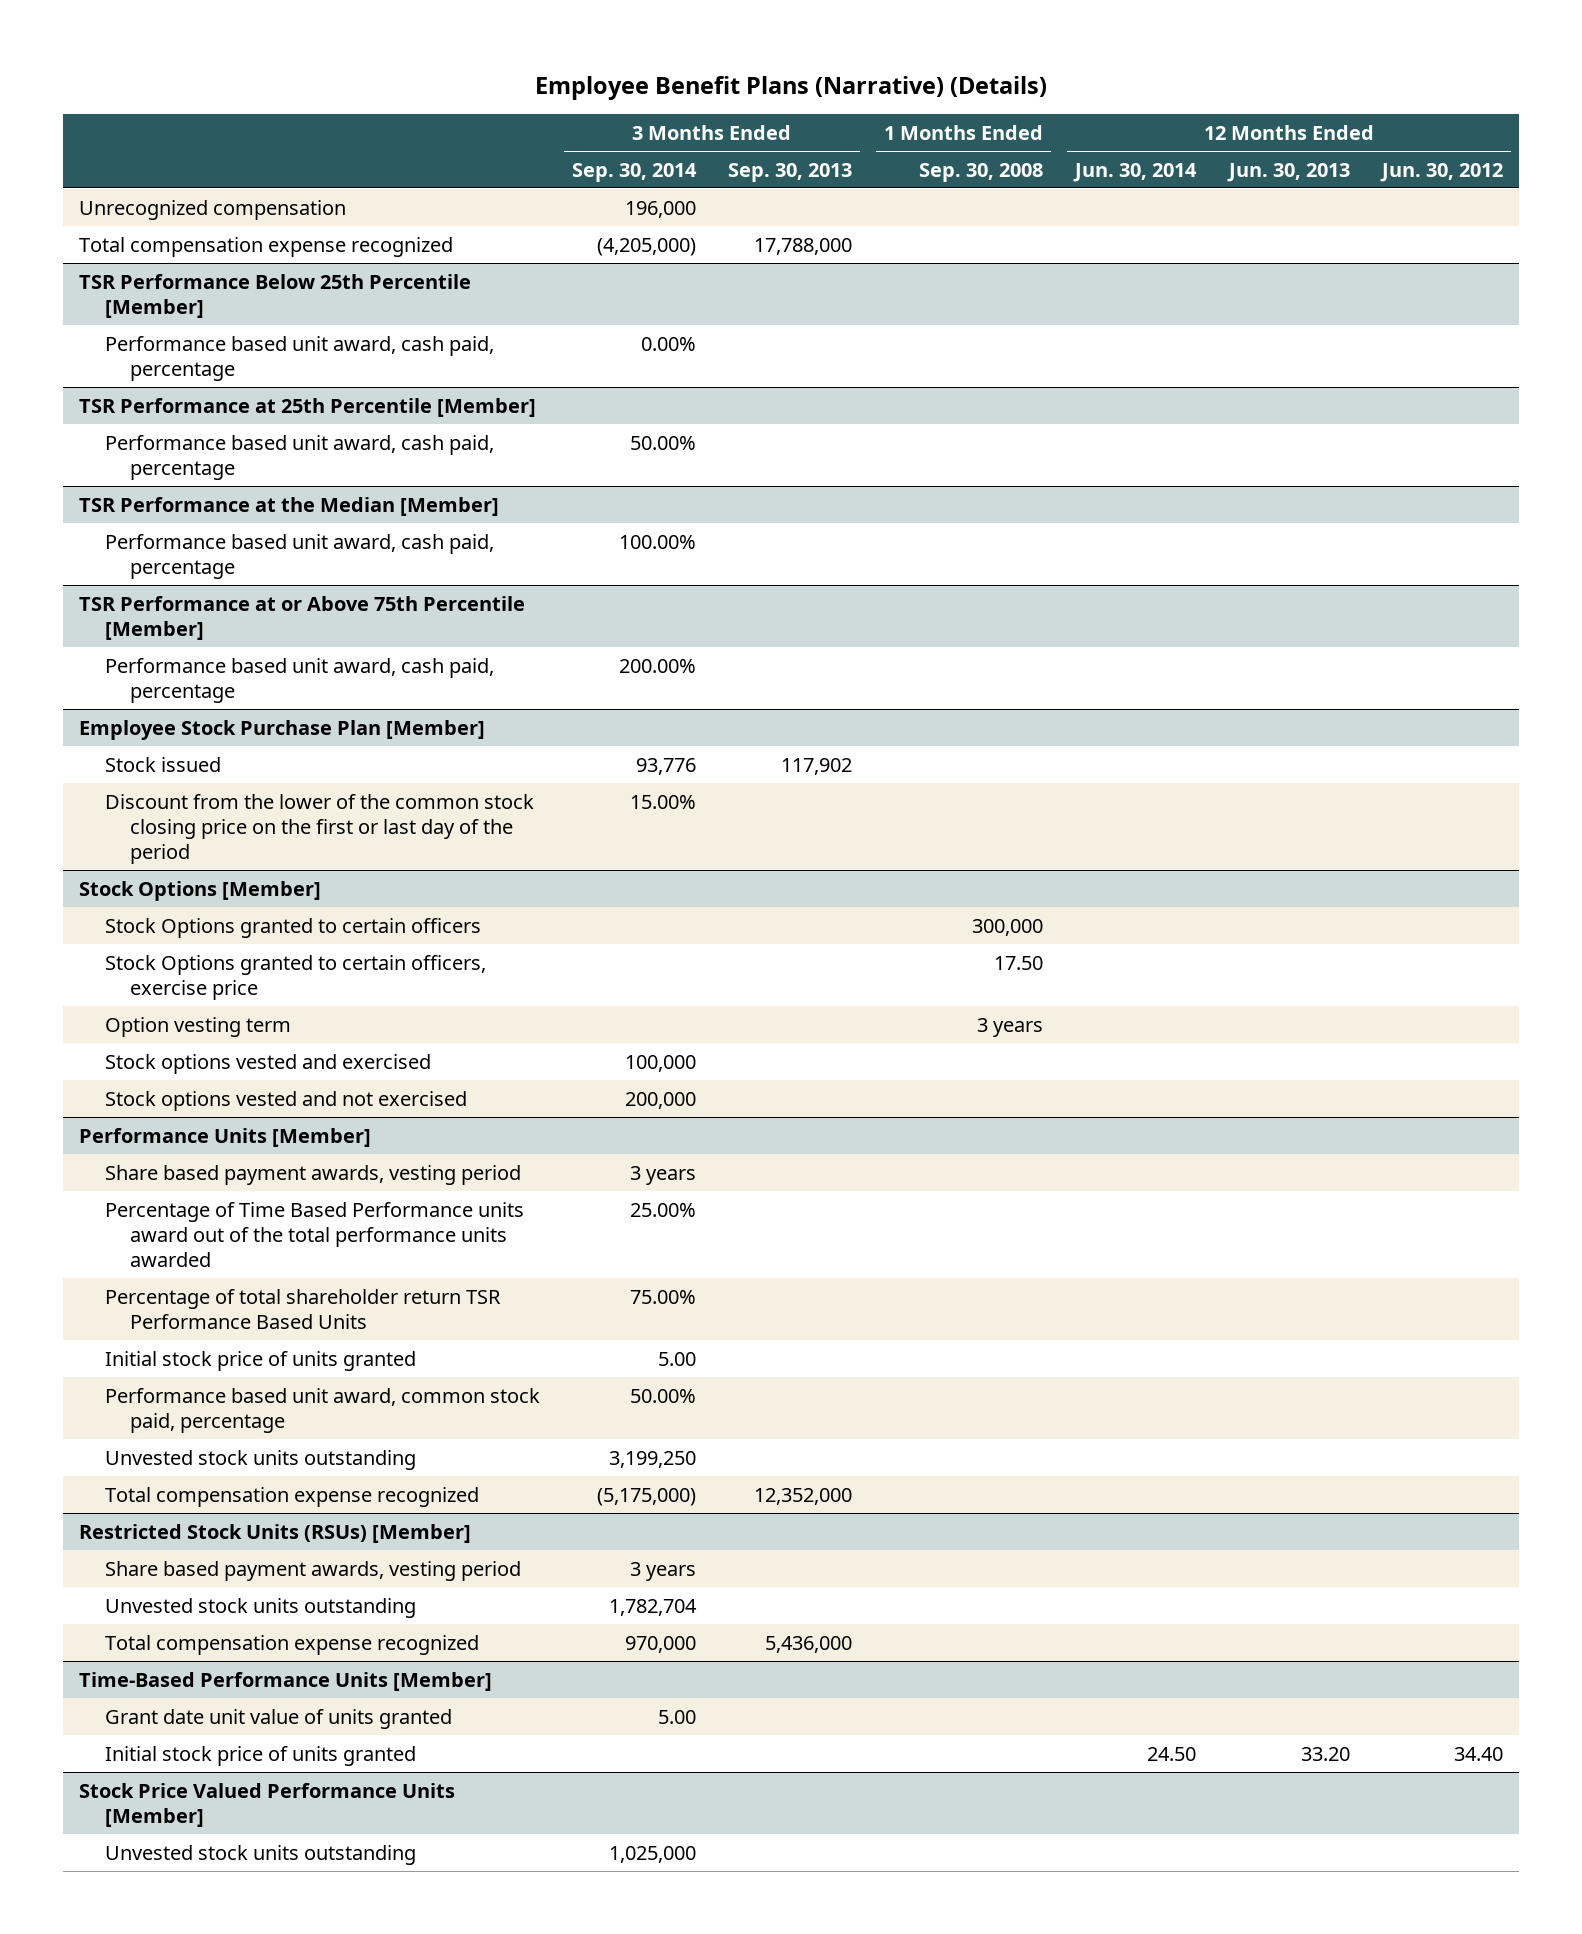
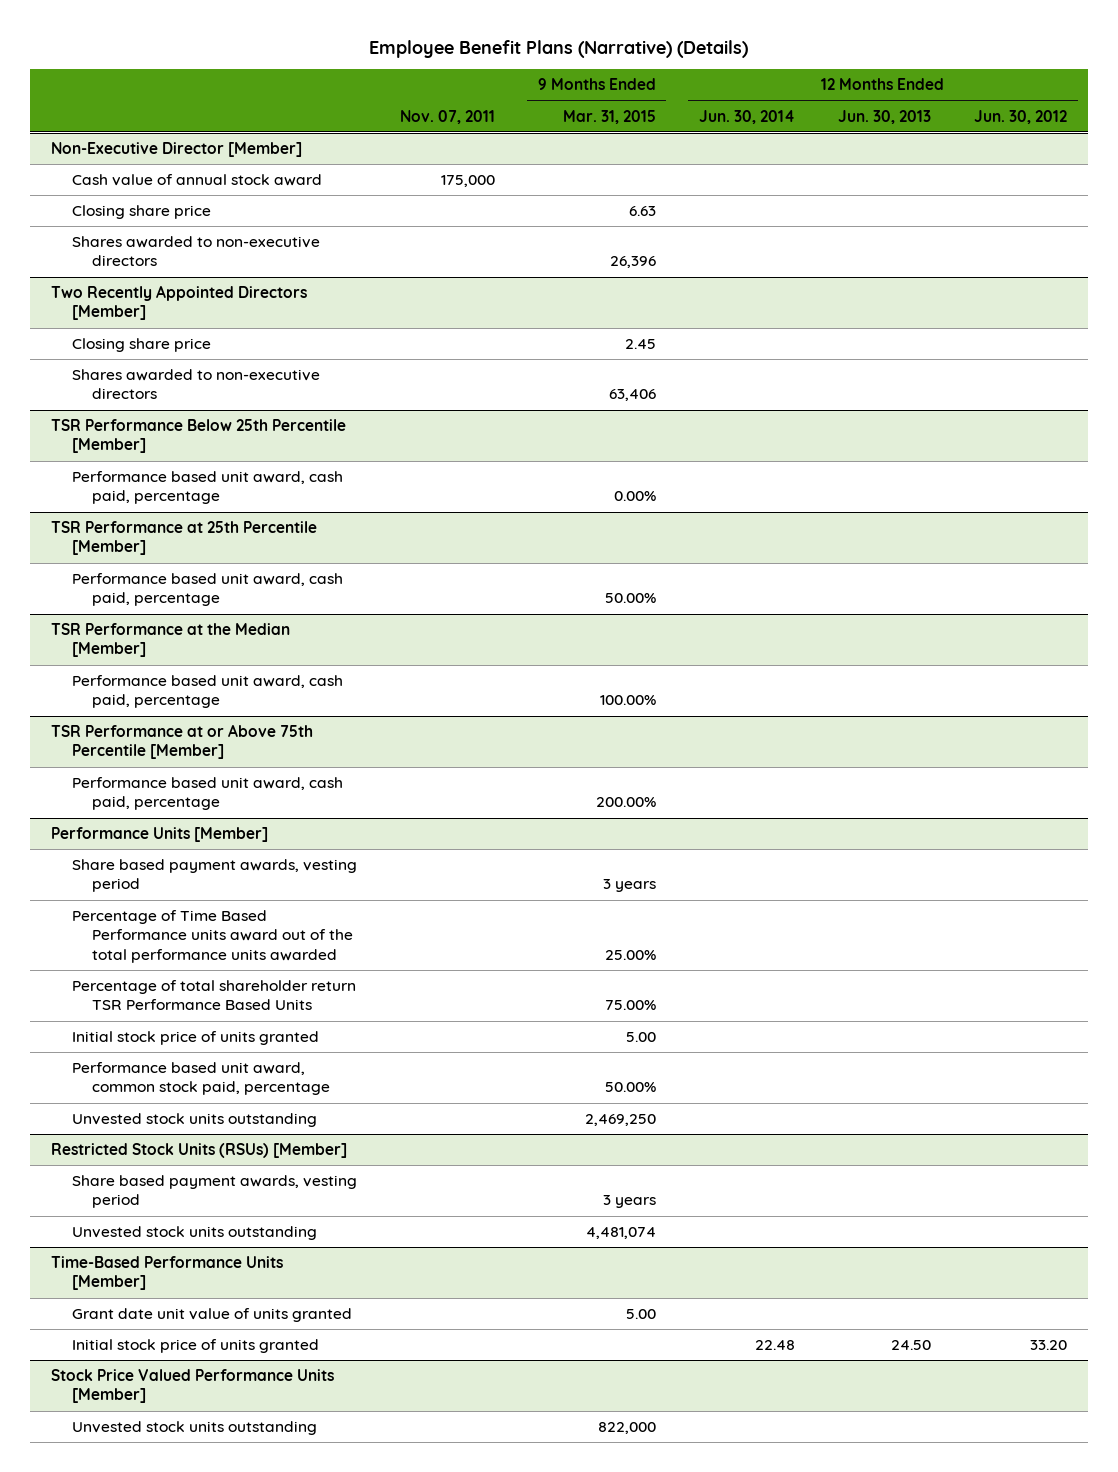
- | 3 Months Ended Sep. 30, 2014 | 3 Months Ended Sep. 30, 2013 | 1 Months Ended Sep. 30, 2008 | 12 Months Ended Jun. 30, 2014 | 12 Months Ended Jun. 30, 2013 | 12 Months Ended Jun. 30, 2012
+ | Nov. 07, 2011 | 9 Months Ended Mar. 31, 2015 | 12 Months Ended Jun. 30, 2014 | 12 Months Ended Jun. 30, 2013 | 12 Months Ended Jun. 30, 2012
- Unrecognized compensation | 196,000 | | | | |
- Total compensation expense recognized | (4,205,000) | 17,788,000 | | | |
+ Non-Executive Director [Member]
+ Cash value of annual stock award | 175,000 | | | |
+ Closing share price | | 6.63 | | |
+ Shares awarded to non-executive directors | | 26,396 | | |
+ Two Recently Appointed Directors [Member]
+ Closing share price | | 2.45 | | |
+ Shares awarded to non-executive directors | | 63,406 | | |
- Employee Stock Purchase Plan [Member]
- Stock issued | 93,776 | 117,902 | | | |
- Discount from the lower of the common stock closing price on the first or last day of the period | 15.00% | | | | |
- Stock Options [Member]
- Stock Options granted to certain officers | | | 300,000 | | |
- Stock Options granted to certain officers, exercise price | | | 17.50 | | |
- Option vesting term | | | 3 years | | |
- Stock options vested and exercised | 100,000 | | | | |
- Stock options vested and not exercised | 200,000 | | | | |
@ Performance Units [Member]
- Total compensation expense recognized | (5,175,000) | 12,352,000 | | | |
@ Restricted Stock Units (RSUs) [Member]
- Total compensation expense recognized | 970,000 | 5,436,000 | | | |
@ Time-Based Performance Units [Member]
- Initial stock price of units granted | | | | 24.50 | 33.20 | 34.40
+ Initial stock price of units granted | | | 22.48 | 24.50 | 33.20

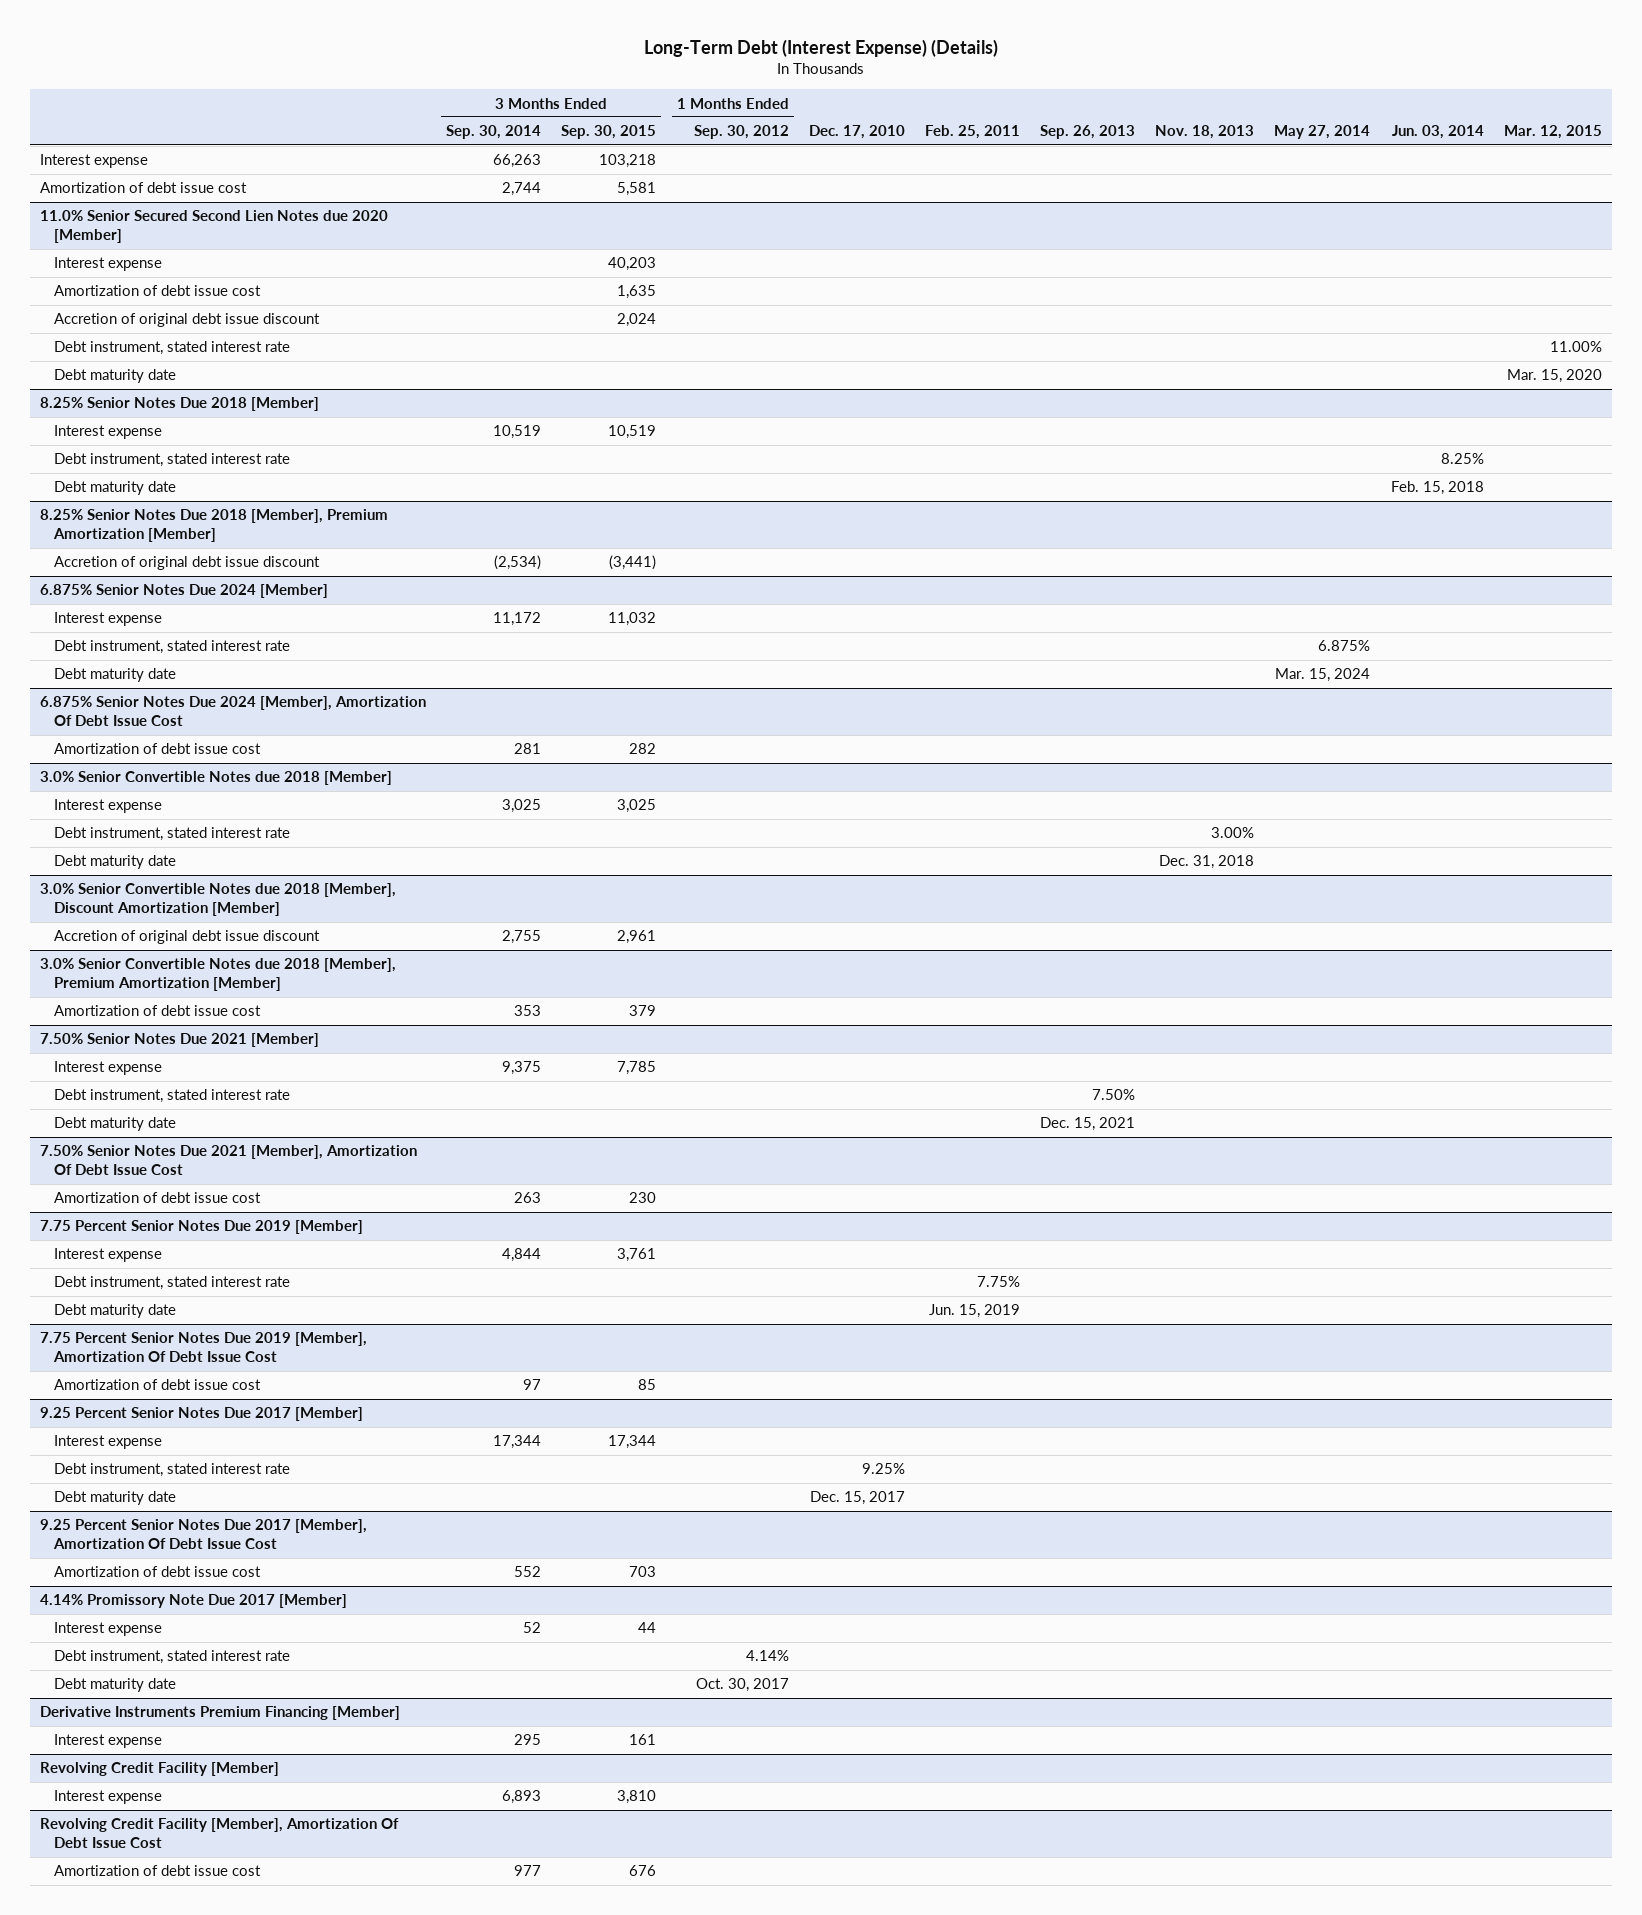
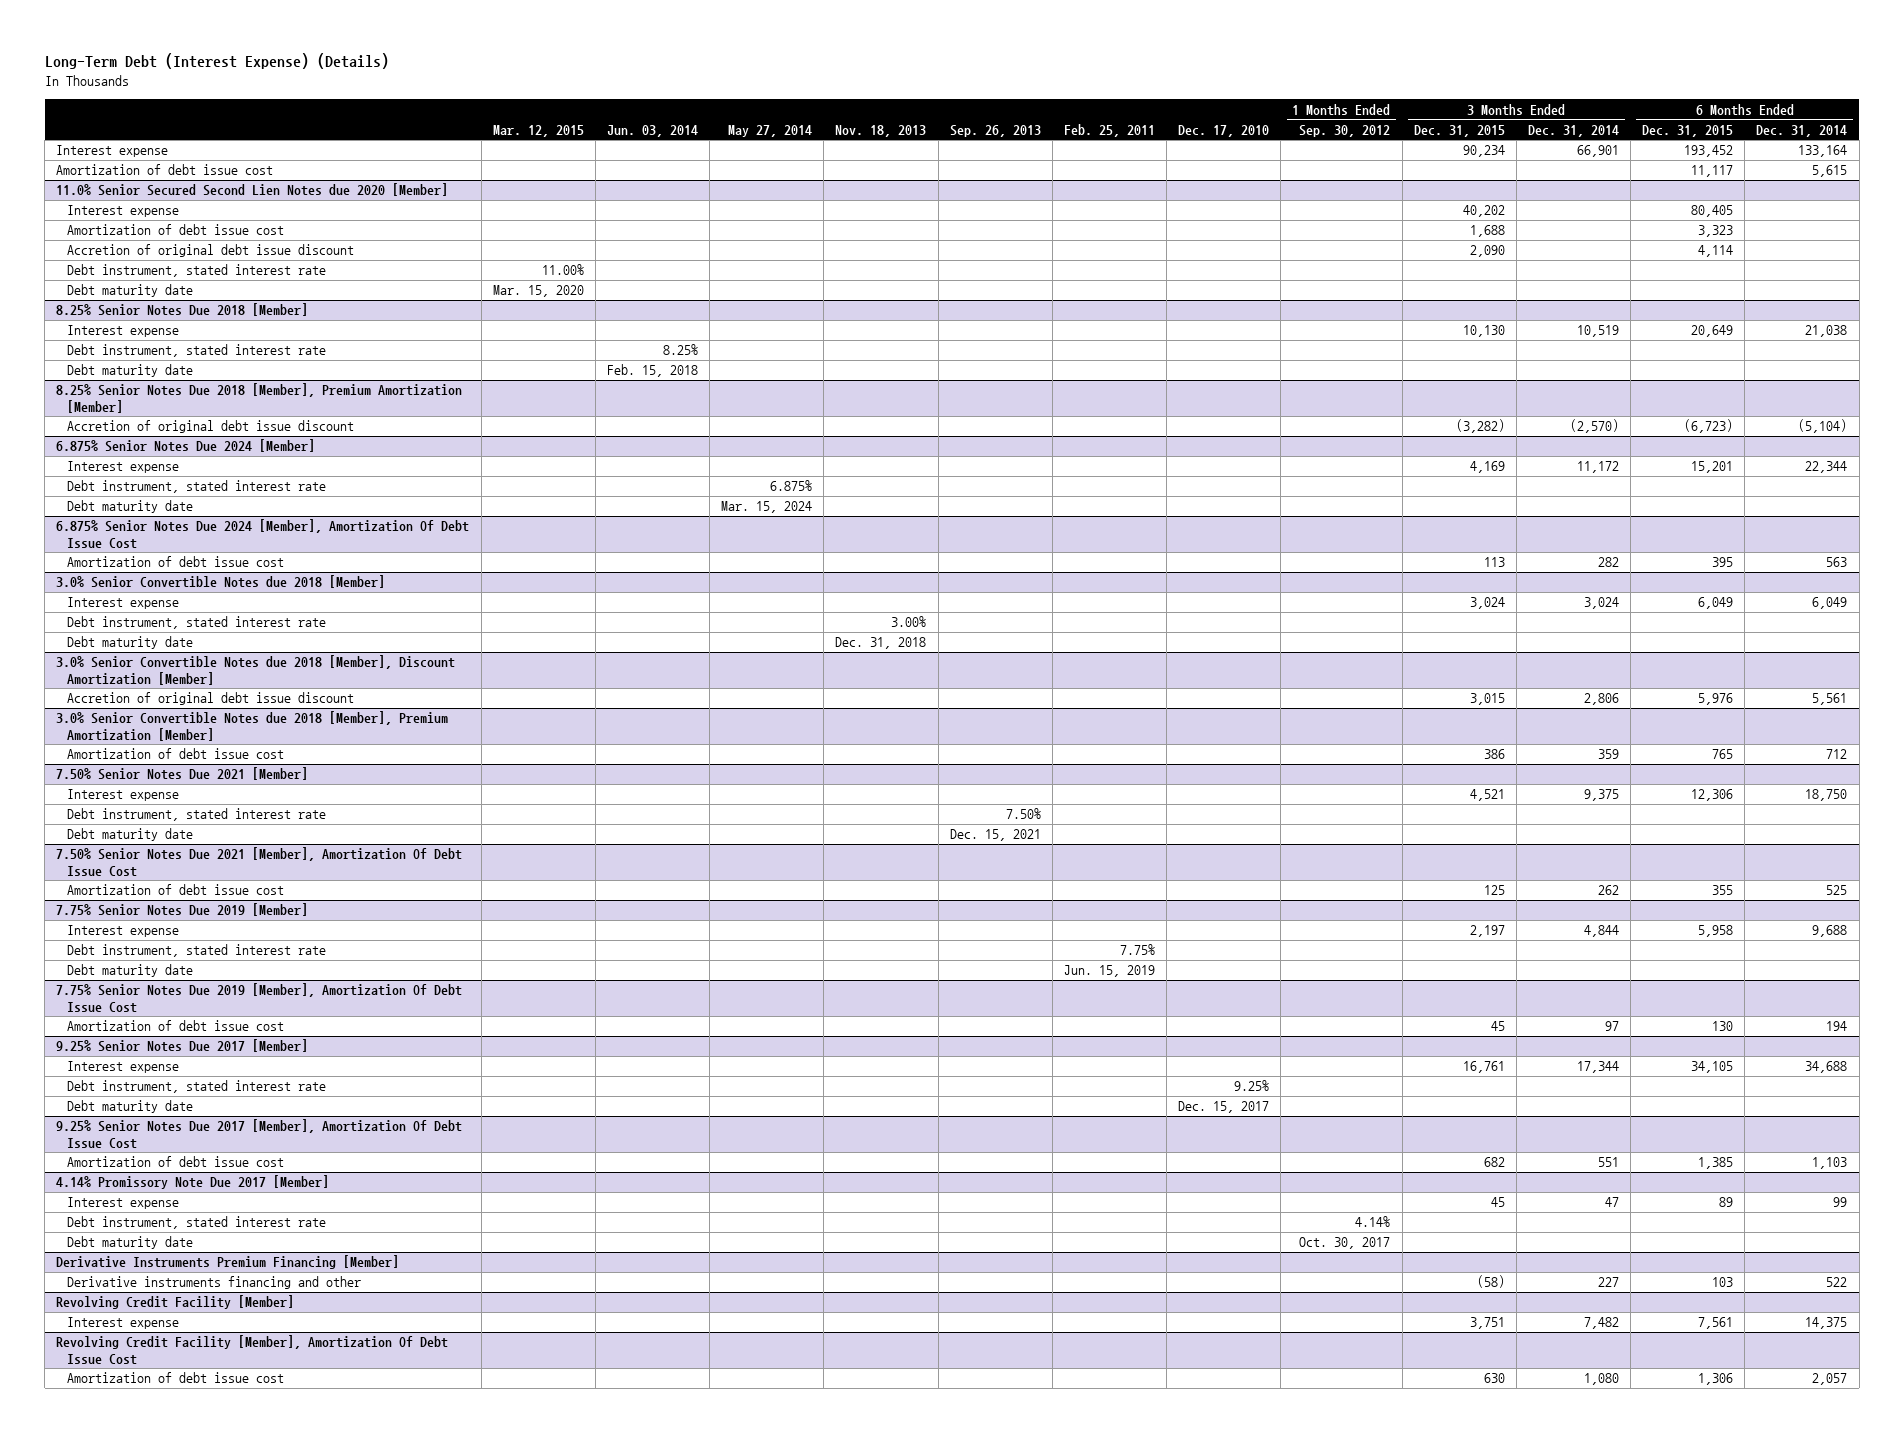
- | 3 Months Ended Sep. 30, 2014 | 3 Months Ended Sep. 30, 2015 | 1 Months Ended Sep. 30, 2012 | Dec. 17, 2010 | Feb. 25, 2011 | Sep. 26, 2013 | Nov. 18, 2013 | May 27, 2014 | Jun. 03, 2014 | Mar. 12, 2015
+ | Mar. 12, 2015 | Jun. 03, 2014 | May 27, 2014 | Nov. 18, 2013 | Sep. 26, 2013 | Feb. 25, 2011 | Dec. 17, 2010 | 1 Months Ended Sep. 30, 2012 | 3 Months Ended Dec. 31, 2015 | 3 Months Ended Dec. 31, 2014 | 6 Months Ended Dec. 31, 2015 | 6 Months Ended Dec. 31, 2014
- 7.75 Percent Senior Notes Due 2019 [Member]
+ 7.75% Senior Notes Due 2019 [Member]
- 7.75 Percent Senior Notes Due 2019 [Member], Amortization Of Debt Issue Cost
+ 7.75% Senior Notes Due 2019 [Member], Amortization Of Debt Issue Cost
- 9.25 Percent Senior Notes Due 2017 [Member]
+ 9.25% Senior Notes Due 2017 [Member]
- 9.25 Percent Senior Notes Due 2017 [Member], Amortization Of Debt Issue Cost
+ 9.25% Senior Notes Due 2017 [Member], Amortization Of Debt Issue Cost
@ Derivative Instruments Premium Financing [Member]
- Interest expense | 295 | 161 | | | | | | | |
+ Derivative instruments financing and other | | | | | | | | | (58) | 227 | 103 | 522

